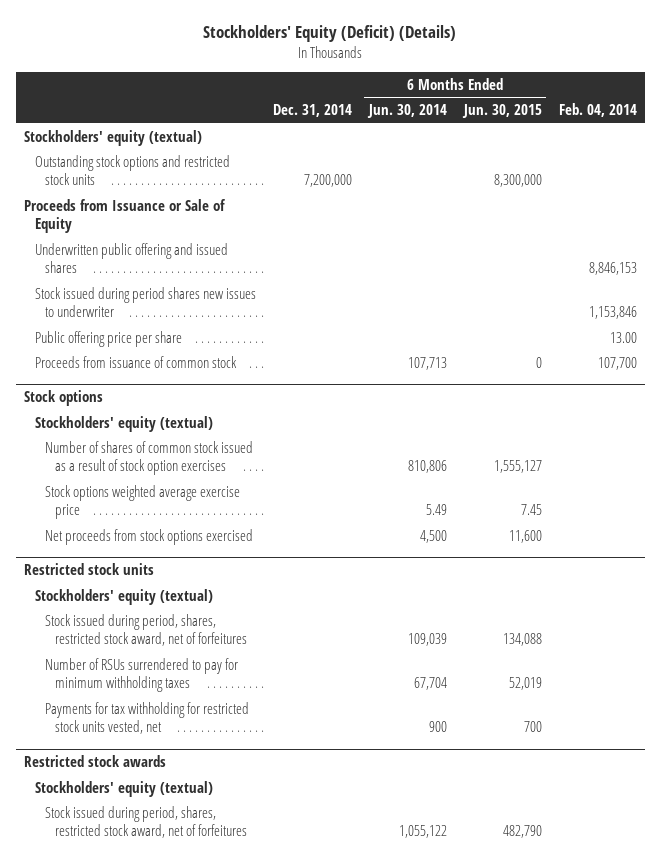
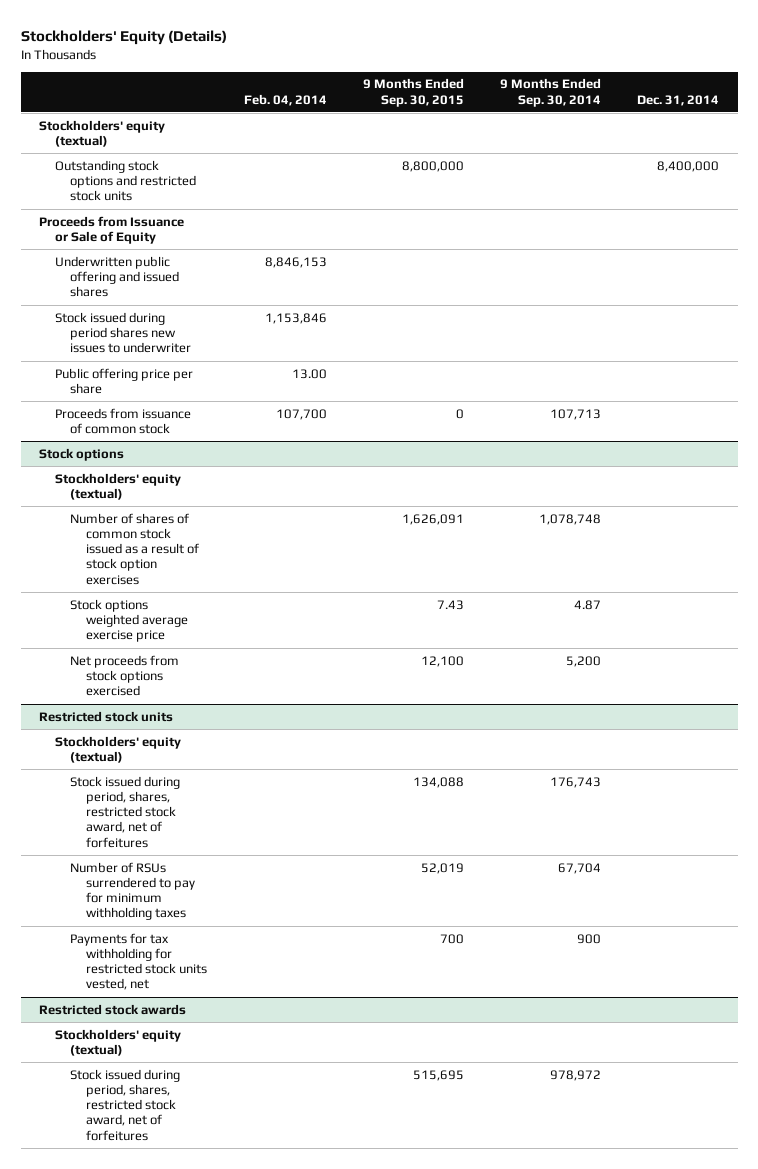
- Stockholders' Equity (Deficit) (Details)
+ Stockholders' Equity (Details)
- | Dec. 31, 2014 | 6 Months Ended Jun. 30, 2014 | 6 Months Ended Jun. 30, 2015 | Feb. 04, 2014
+ | Feb. 04, 2014 | 9 Months Ended Sep. 30, 2015 | 9 Months Ended Sep. 30, 2014 | Dec. 31, 2014
- Outstanding stock options and restricted stock units | 7,200,000 | | 8,300,000 |
+ Outstanding stock options and restricted stock units | | 8,800,000 | | 8,400,000

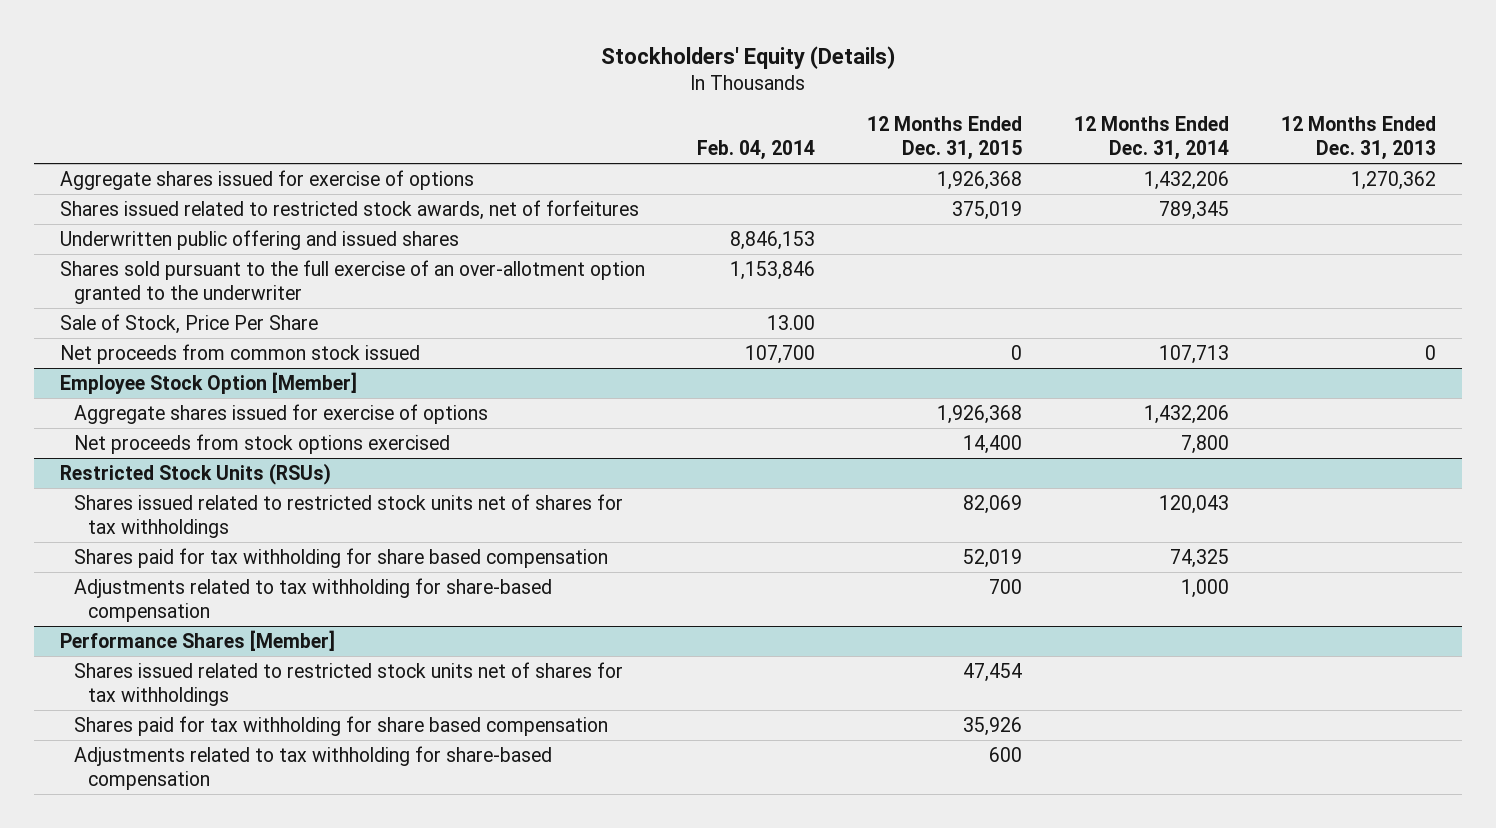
- | Feb. 04, 2014 | 9 Months Ended Sep. 30, 2015 | 9 Months Ended Sep. 30, 2014 | Dec. 31, 2014
+ | Feb. 04, 2014 | 12 Months Ended Dec. 31, 2015 | 12 Months Ended Dec. 31, 2014 | 12 Months Ended Dec. 31, 2013
- Stockholders' equity (textual)
- Outstanding stock options and restricted stock units | | 8,800,000 | | 8,400,000
- Proceeds from Issuance or Sale of Equity
+ Aggregate shares issued for exercise of options | | 1,926,368 | 1,432,206 | 1,270,362
+ Shares issued related to restricted stock awards, net of forfeitures | | 375,019 | 789,345 |
- Stock issued during period shares new issues to underwriter | 1,153,846 | | |
- Public offering price per share | 13.00 | | |
- Proceeds from issuance of common stock | 107,700 | 0 | 107,713 |
- Stock options
- Stockholders' equity (textual)
- Number of shares of common stock issued as a result of stock option exercises | | 1,626,091 | 1,078,748 |
- Stock options weighted average exercise price | | 7.43 | 4.87 |
+ Shares sold pursuant to the full exercise of an over-allotment option granted to the underwriter | 1,153,846 | | |
+ Sale of Stock, Price Per Share | 13.00 | | |
+ Net proceeds from common stock issued | 107,700 | 0 | 107,713 | 0
+ Employee Stock Option [Member]
+ Aggregate shares issued for exercise of options | | 1,926,368 | 1,432,206 |
- Restricted stock units
- Stockholders' equity (textual)
- Stock issued during period, shares, restricted stock award, net of forfeitures | | 134,088 | 176,743 |
- Number of RSUs surrendered to pay for minimum withholding taxes | | 52,019 | 67,704 |
- Payments for tax withholding for restricted stock units vested, net | | 700 | 900 |
- Restricted stock awards
- Stockholders' equity (textual)
- Stock issued during period, shares, restricted stock award, net of forfeitures | | 515,695 | 978,972 |
+ Restricted Stock Units (RSUs)
+ Shares issued related to restricted stock units net of shares for tax withholdings | | 82,069 | 120,043 |
+ Shares paid for tax withholding for share based compensation | | 52,019 | 74,325 |
+ Adjustments related to tax withholding for share-based compensation | | 700 | 1,000 |
+ Performance Shares [Member]
+ Shares issued related to restricted stock units net of shares for tax withholdings | | 47,454 | |
+ Shares paid for tax withholding for share based compensation | | 35,926 | |
+ Adjustments related to tax withholding for share-based compensation | | 600 | |

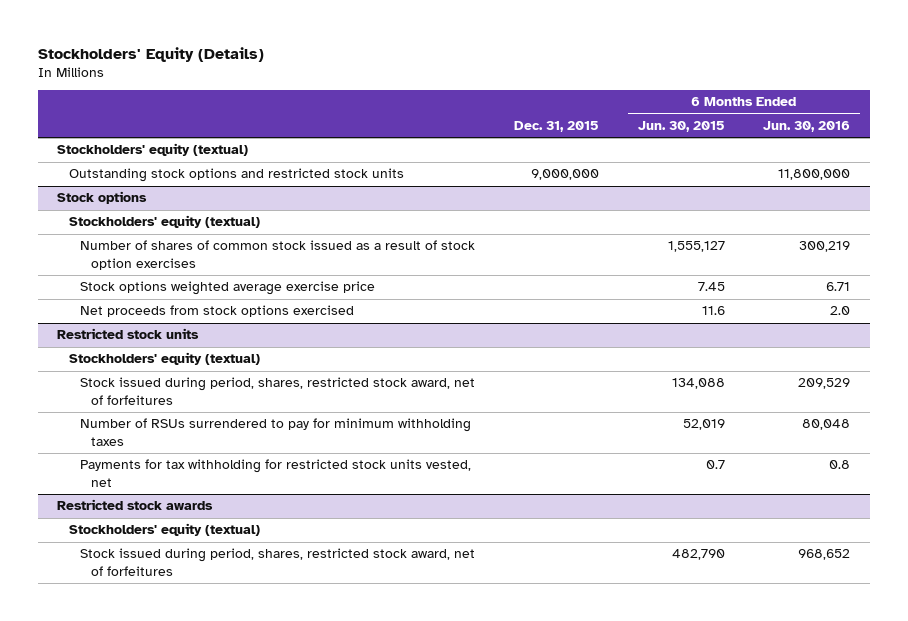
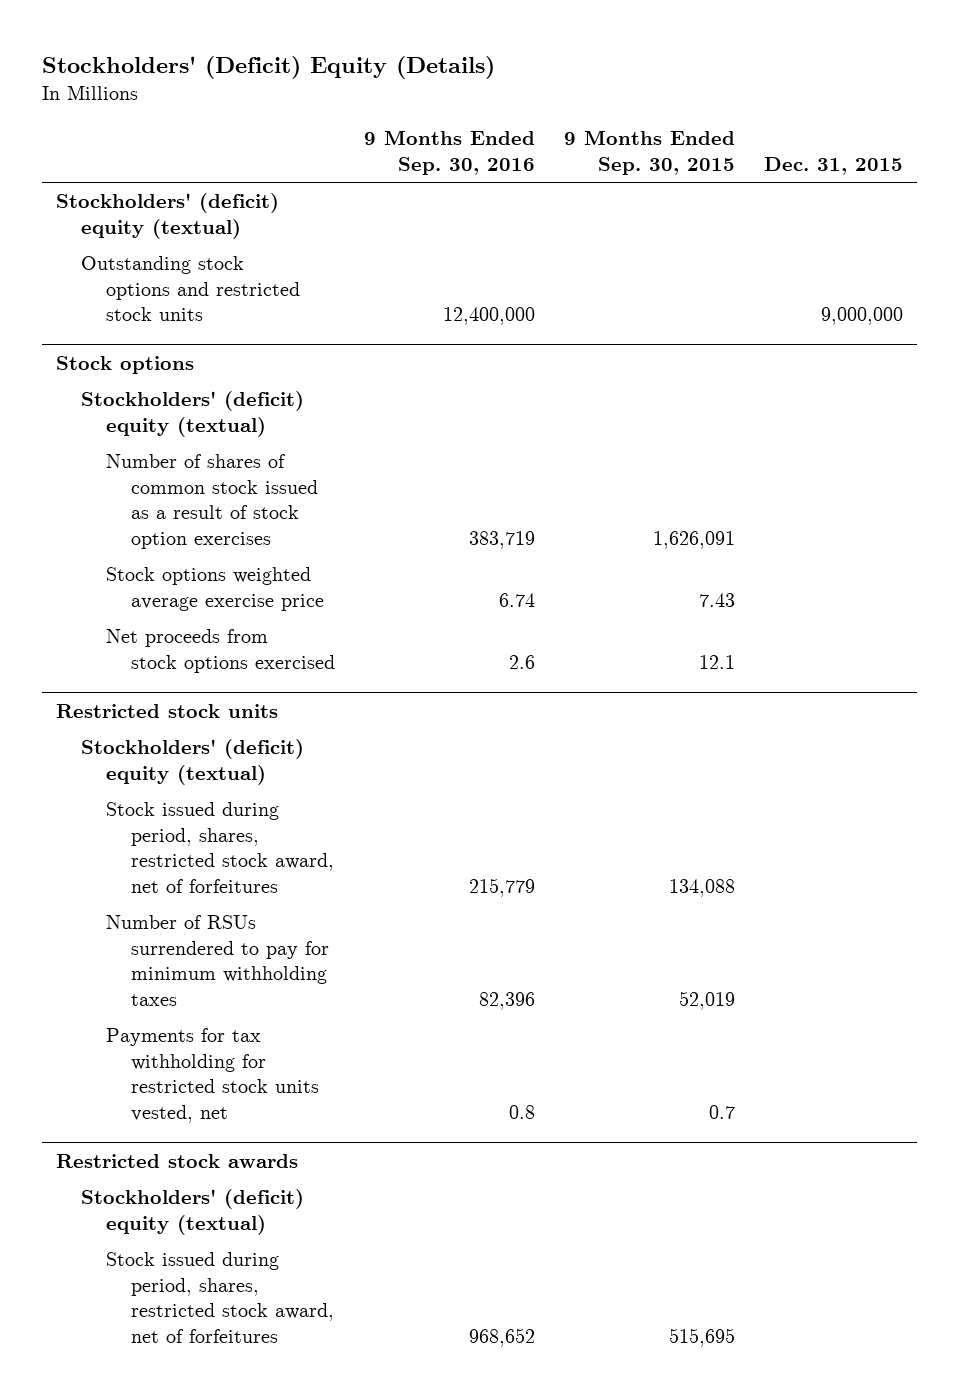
- Stockholders' Equity (Details)
+ Stockholders' (Deficit) Equity (Details)
- | Dec. 31, 2015 | 6 Months Ended Jun. 30, 2015 | 6 Months Ended Jun. 30, 2016
+ | 9 Months Ended Sep. 30, 2016 | 9 Months Ended Sep. 30, 2015 | Dec. 31, 2015
- Stockholders' equity (textual)
+ Stockholders' (deficit) equity (textual)
@ Stock options
- Stockholders' equity (textual)
+ Stockholders' (deficit) equity (textual)
@ Restricted stock units
- Stockholders' equity (textual)
+ Stockholders' (deficit) equity (textual)
@ Restricted stock awards
- Stockholders' equity (textual)
+ Stockholders' (deficit) equity (textual)

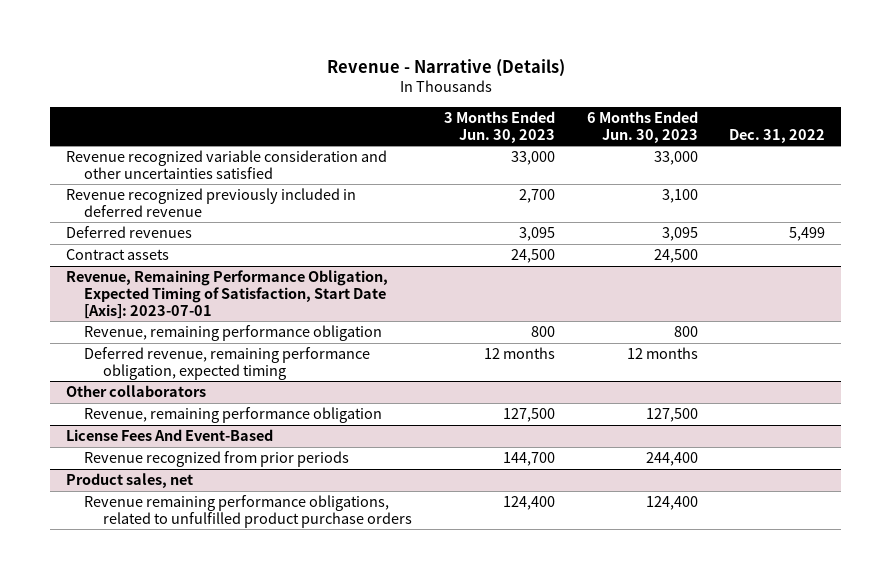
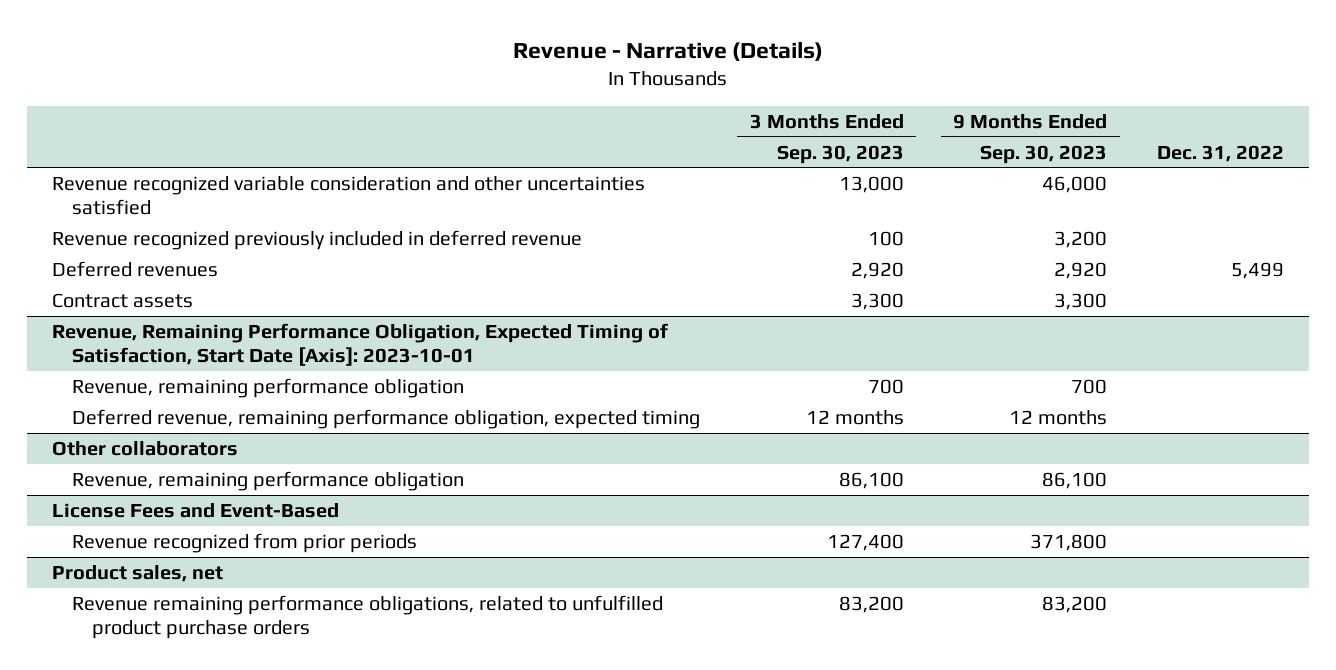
- | 3 Months Ended Jun. 30, 2023 | 6 Months Ended Jun. 30, 2023 | Dec. 31, 2022
+ | 3 Months Ended Sep. 30, 2023 | 9 Months Ended Sep. 30, 2023 | Dec. 31, 2022
- Revenue, Remaining Performance Obligation, Expected Timing of Satisfaction, Start Date [Axis]: 2023-07-01
- Revenue, remaining performance obligation | 800 | 800 |
- Deferred revenue, remaining performance obligation, expected timing | 12 months | 12 months |
+ Revenue, Remaining Performance Obligation, Expected Timing of Satisfaction, Start Date [Axis]: 2023-10-01
+ Revenue, remaining performance obligation | 700 | 700 |
+ Deferred revenue, remaining performance obligation, expected timing | 12 months | 12 months |
- License Fees And Event-Based
+ License Fees and Event-Based

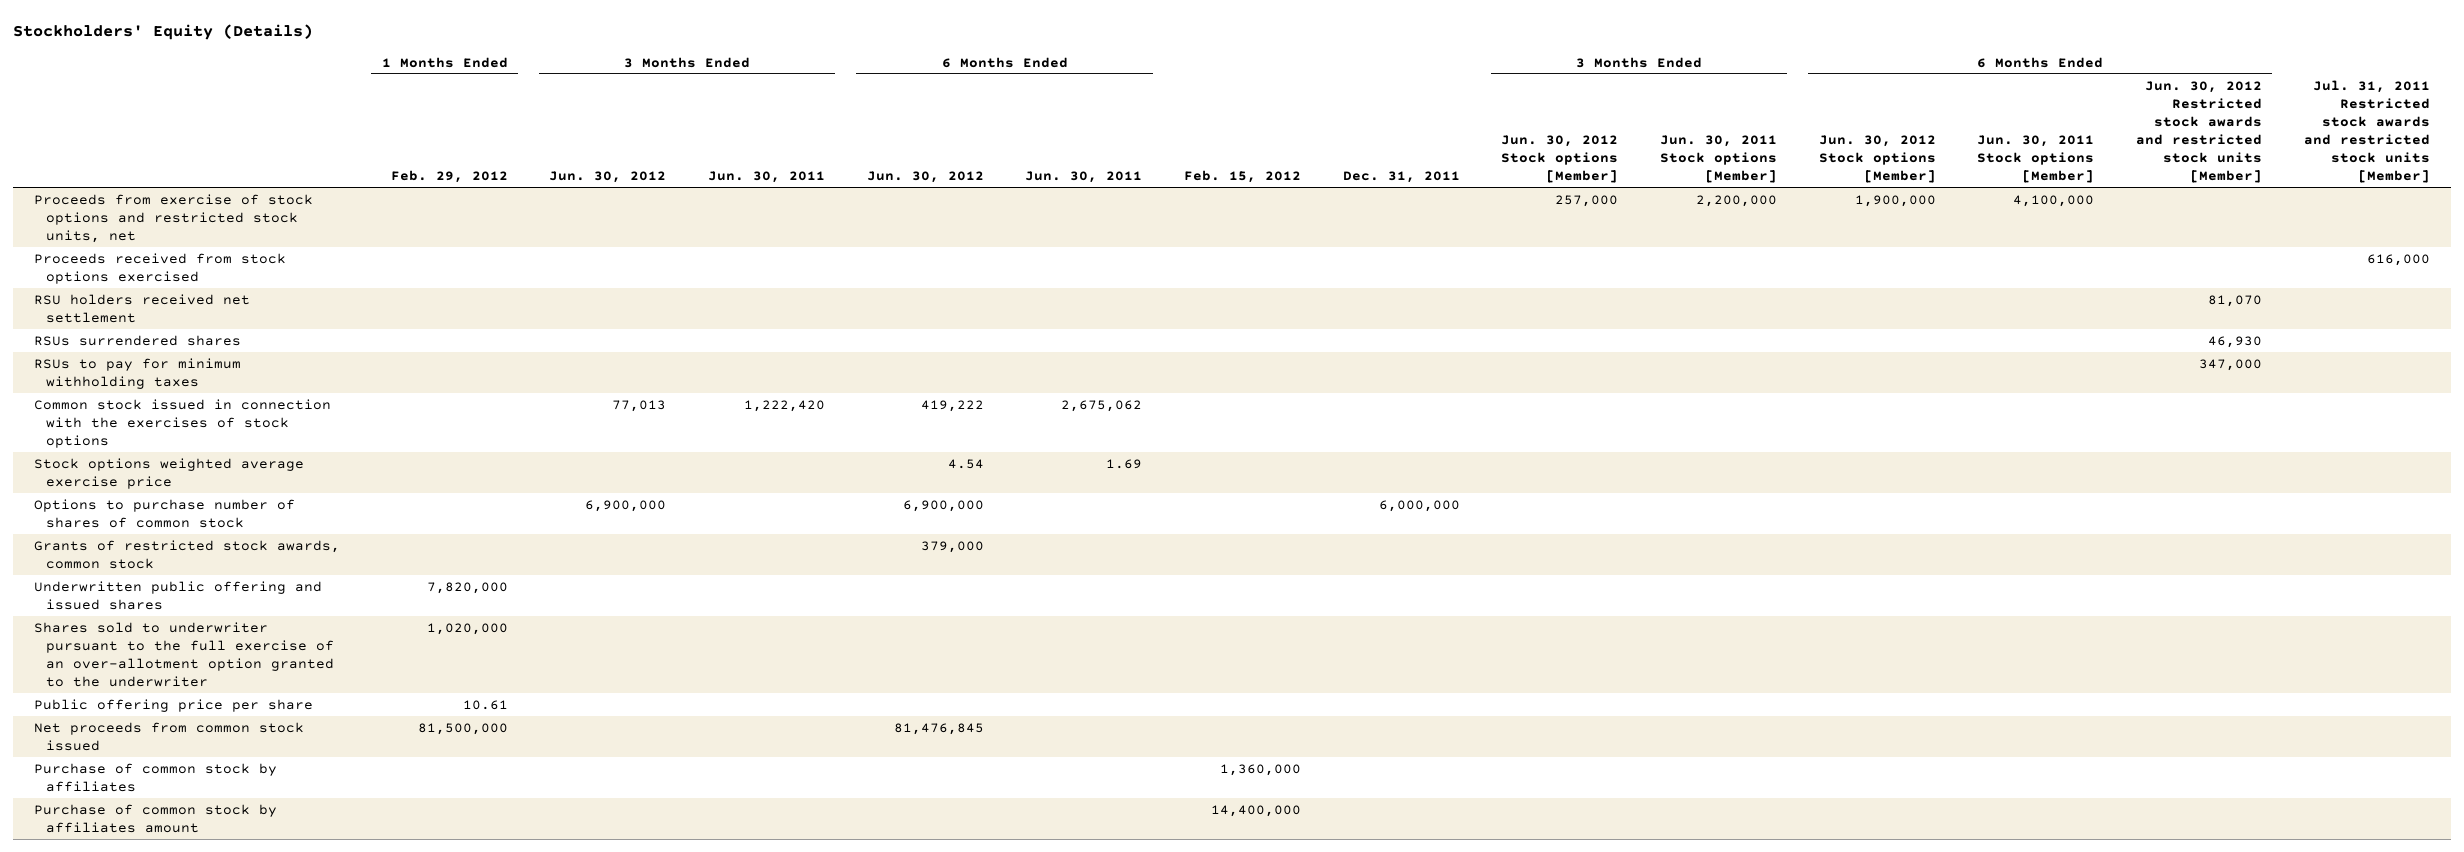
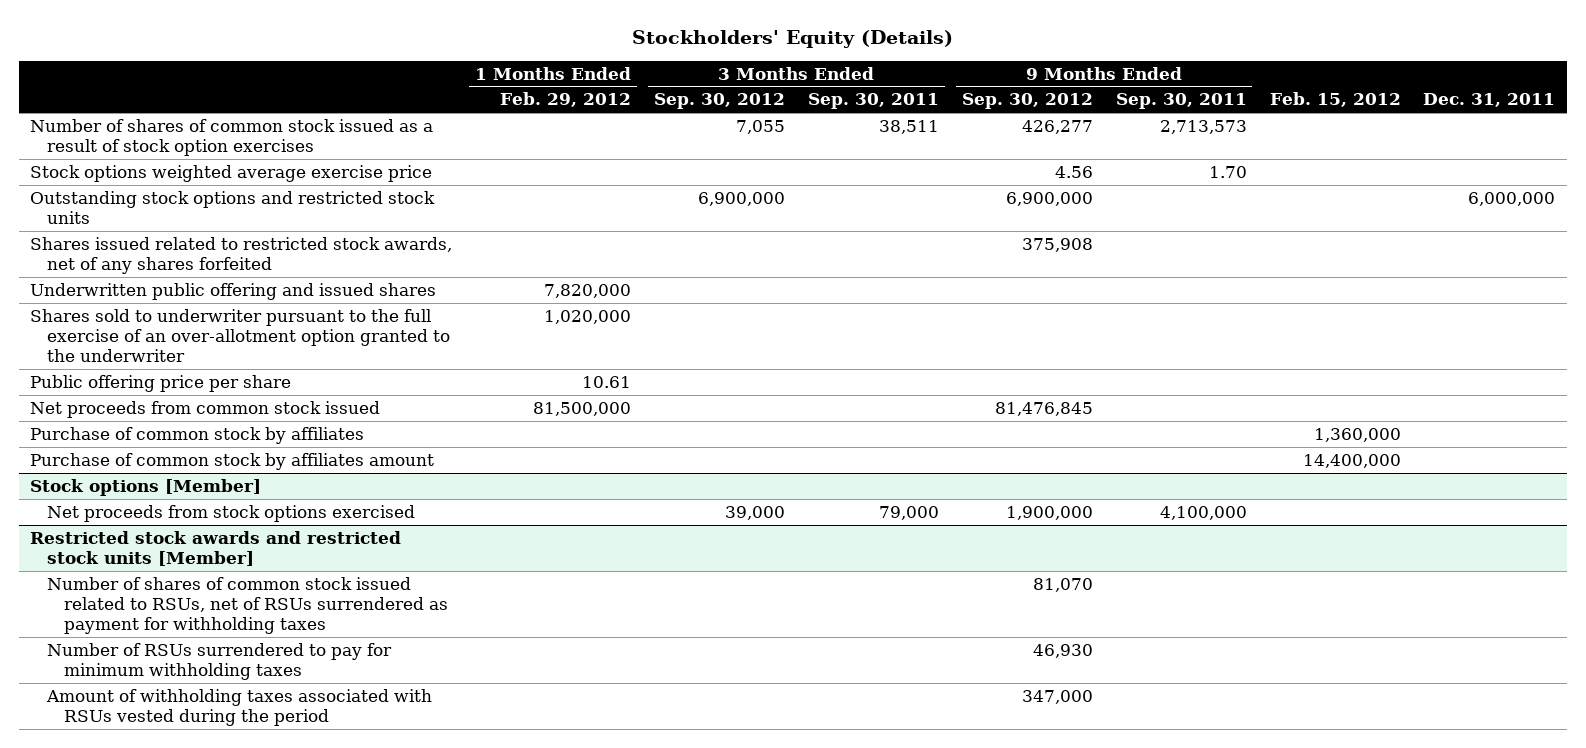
- | 1 Months Ended Feb. 29, 2012 | 3 Months Ended Jun. 30, 2012 | 3 Months Ended Jun. 30, 2011 | 6 Months Ended Jun. 30, 2012 | 6 Months Ended Jun. 30, 2011 | Feb. 15, 2012 | Dec. 31, 2011 | 3 Months Ended Jun. 30, 2012 Stock options [Member] | 3 Months Ended Jun. 30, 2011 Stock options [Member] | 6 Months Ended Jun. 30, 2012 Stock options [Member] | 6 Months Ended Jun. 30, 2011 Stock options [Member] | 6 Months Ended Jun. 30, 2012 Restricted stock awards and restricted stock units [Member] | Jul. 31, 2011 Restricted stock awards and restricted stock units [Member]
+ | 1 Months Ended Feb. 29, 2012 | 3 Months Ended Sep. 30, 2012 | 3 Months Ended Sep. 30, 2011 | 9 Months Ended Sep. 30, 2012 | 9 Months Ended Sep. 30, 2011 | Feb. 15, 2012 | Dec. 31, 2011
- Proceeds from exercise of stock options and restricted stock units, net | | | | | | | | 257,000 | 2,200,000 | 1,900,000 | 4,100,000 | |
- Proceeds received from stock options exercised | | | | | | | | | | | | | 616,000
- RSU holders received net settlement | | | | | | | | | | | | 81,070 |
- RSUs surrendered shares | | | | | | | | | | | | 46,930 |
- RSUs to pay for minimum withholding taxes | | | | | | | | | | | | 347,000 |
- Common stock issued in connection with the exercises of stock options | | 77,013 | 1,222,420 | 419,222 | 2,675,062 | | | | | | | |
+ Number of shares of common stock issued as a result of stock option exercises | | 7,055 | 38,511 | 426,277 | 2,713,573 | |
- Options to purchase number of shares of common stock | | 6,900,000 | | 6,900,000 | | | 6,000,000 | | | | | |
- Grants of restricted stock awards, common stock | | | | 379,000 | | | | | | | | |
+ Outstanding stock options and restricted stock units | | 6,900,000 | | 6,900,000 | | | 6,000,000
+ Shares issued related to restricted stock awards, net of any shares forfeited | | | | 375,908 | | |
+ Stock options [Member]
+ Net proceeds from stock options exercised | | 39,000 | 79,000 | 1,900,000 | 4,100,000 | |
+ Restricted stock awards and restricted stock units [Member]
+ Number of shares of common stock issued related to RSUs, net of RSUs surrendered as payment for withholding taxes | | | | 81,070 | | |
+ Number of RSUs surrendered to pay for minimum withholding taxes | | | | 46,930 | | |
+ Amount of withholding taxes associated with RSUs vested during the period | | | | 347,000 | | |

